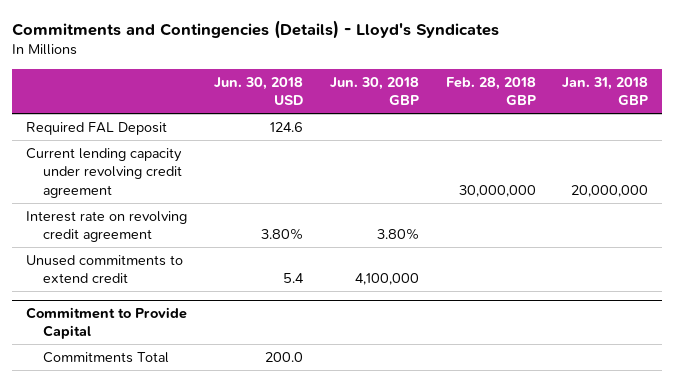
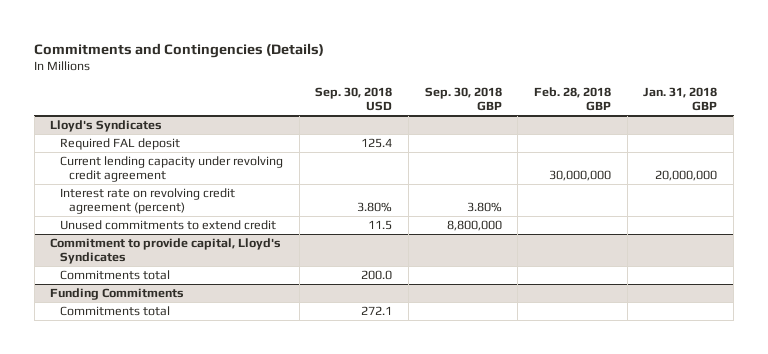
- Commitments and Contingencies (Details) - Lloyd's Syndicates
+ Commitments and Contingencies (Details)
- | Jun. 30, 2018 USD | Jun. 30, 2018 GBP | Feb. 28, 2018 GBP | Jan. 31, 2018 GBP
+ | Sep. 30, 2018 USD | Sep. 30, 2018 GBP | Feb. 28, 2018 GBP | Jan. 31, 2018 GBP
- Required FAL Deposit | 124.6 | | |
+ Lloyd's Syndicates
+ Required FAL deposit | 125.4 | | |
- Interest rate on revolving credit agreement | 3.80% | 3.80% | |
+ Interest rate on revolving credit agreement (percent) | 3.80% | 3.80% | |
- Commitment to Provide Capital
- Commitments Total | 200.0 | | |
+ Commitment to provide capital, Lloyd's Syndicates
+ Commitments total | 200.0 | | |
+ Funding Commitments
+ Commitments total | 272.1 | | |

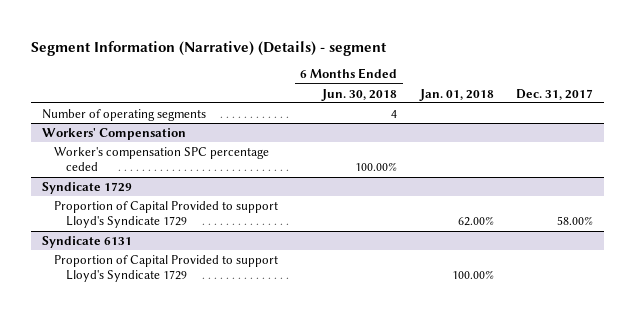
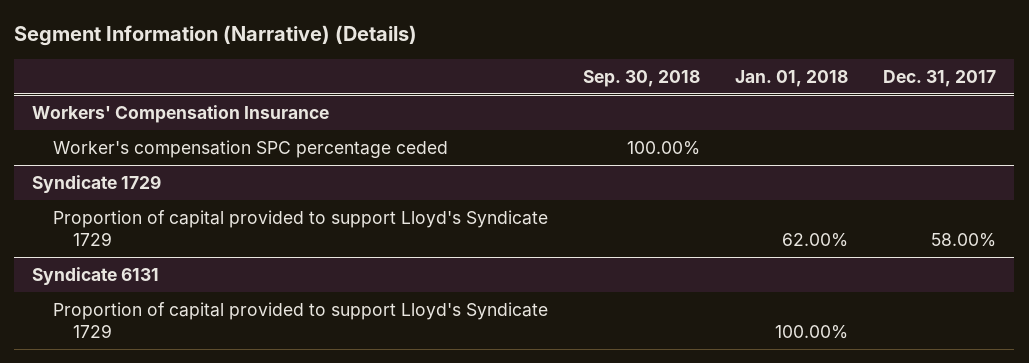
- Segment Information (Narrative) (Details) - segment
+ Segment Information (Narrative) (Details)
- | 6 Months Ended Jun. 30, 2018 | Jan. 01, 2018 | Dec. 31, 2017
+ | Sep. 30, 2018 | Jan. 01, 2018 | Dec. 31, 2017
- Number of operating segments | 4 | |
- Workers' Compensation
- Worker's compensation SPC percentage ceded | 100.00% | |
+ Workers' Compensation Insurance
+ Worker's compensation SPC percentage ceded | 100.00% | |
@ Syndicate 1729
- Proportion of Capital Provided to support Lloyd's Syndicate 1729 | | 62.00% | 58.00%
+ Proportion of capital provided to support Lloyd's Syndicate 1729 | | 62.00% | 58.00%
@ Syndicate 6131
- Proportion of Capital Provided to support Lloyd's Syndicate 1729 | | 100.00% |
+ Proportion of capital provided to support Lloyd's Syndicate 1729 | | 100.00% |

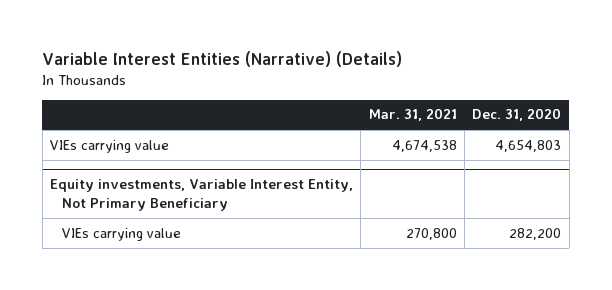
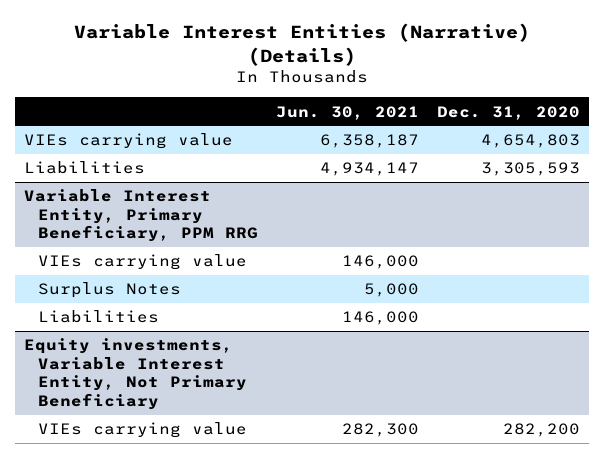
- | Mar. 31, 2021 | Dec. 31, 2020
+ | Jun. 30, 2021 | Dec. 31, 2020
+ Liabilities | 4,934,147 | 3,305,593
+ Variable Interest Entity, Primary Beneficiary, PPM RRG
+ VIEs carrying value | 146,000 |
+ Surplus Notes | 5,000 |
+ Liabilities | 146,000 |

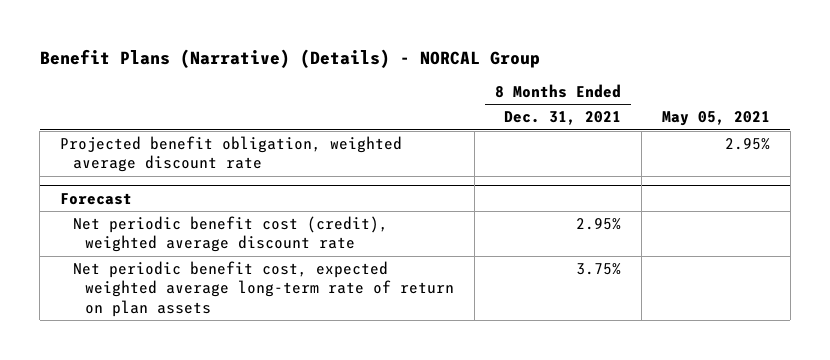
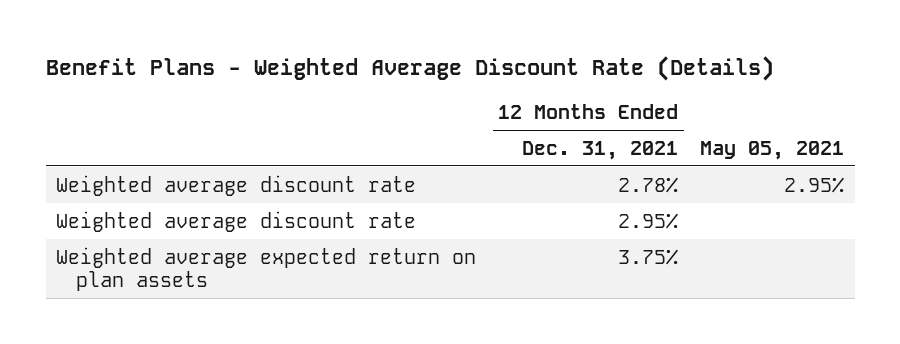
- Benefit Plans (Narrative) (Details) - NORCAL Group
+ Benefit Plans - Weighted Average Discount Rate (Details)
- | 8 Months Ended Dec. 31, 2021 | May 05, 2021
+ | 12 Months Ended Dec. 31, 2021 | May 05, 2021
- Projected benefit obligation, weighted average discount rate | | 2.95%
- Forecast
- Net periodic benefit cost (credit), weighted average discount rate | 2.95% |
- Net periodic benefit cost, expected weighted average long-term rate of return on plan assets | 3.75% |
+ Weighted average discount rate | 2.78% | 2.95%
+ Weighted average discount rate | 2.95% |
+ Weighted average expected return on plan assets | 3.75% |

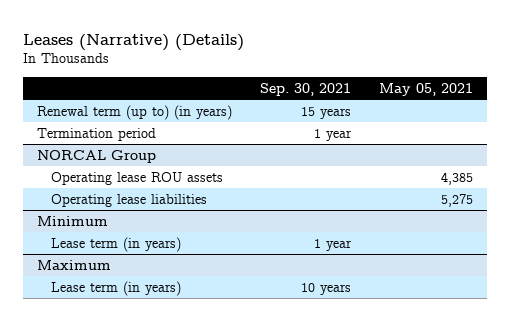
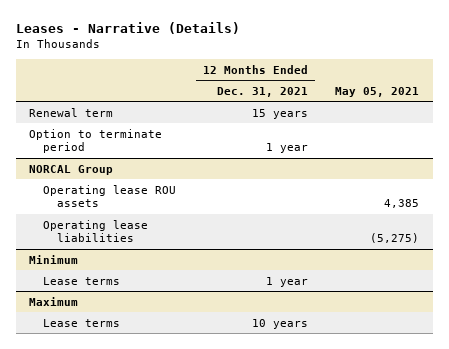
- Leases (Narrative) (Details)
+ Leases - Narrative (Details)
- | Sep. 30, 2021 | May 05, 2021
+ | 12 Months Ended Dec. 31, 2021 | May 05, 2021
- Renewal term (up to) (in years) | 15 years |
- Termination period | 1 year |
+ Renewal term | 15 years |
+ Option to terminate period | 1 year |
@ NORCAL Group
- Operating lease liabilities | | 5,275
+ Operating lease liabilities | | (5,275)
@ Minimum
- Lease term (in years) | 1 year |
+ Lease terms | 1 year |
@ Maximum
- Lease term (in years) | 10 years |
+ Lease terms | 10 years |

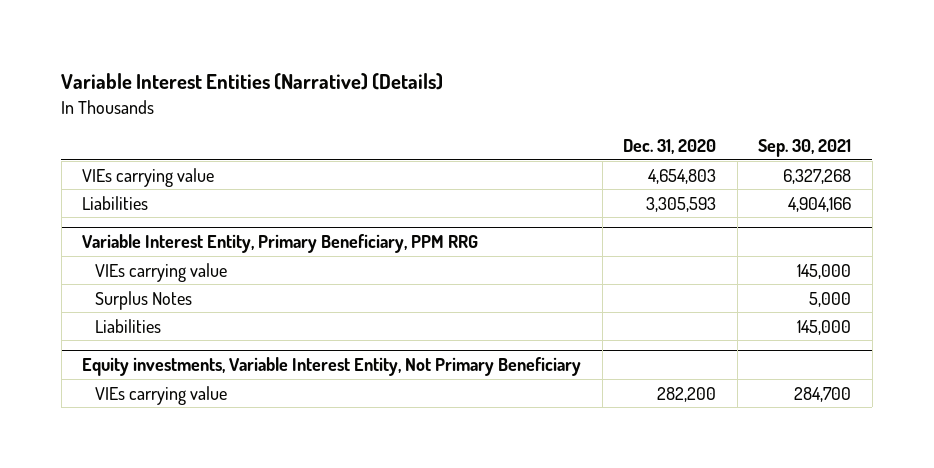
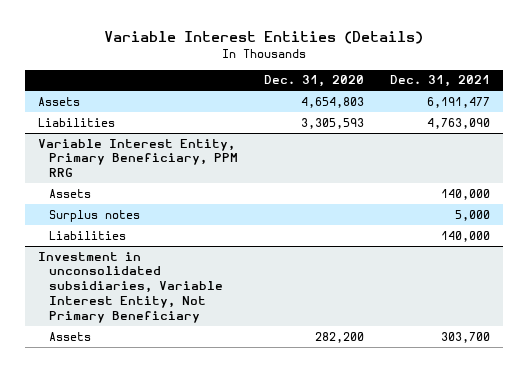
- Variable Interest Entities (Narrative) (Details)
+ Variable Interest Entities (Details)
- | Dec. 31, 2020 | Sep. 30, 2021
+ | Dec. 31, 2020 | Dec. 31, 2021
- VIEs carrying value | 4,654,803 | 6,327,268
+ Assets | 4,654,803 | 6,191,477
@ Variable Interest Entity, Primary Beneficiary, PPM RRG
- VIEs carrying value | | 145,000
- Surplus Notes | | 5,000
+ Assets | | 140,000
+ Surplus notes | | 5,000
- Equity investments, Variable Interest Entity, Not Primary Beneficiary
- VIEs carrying value | 282,200 | 284,700
+ Investment in unconsolidated subsidiaries, Variable Interest Entity, Not Primary Beneficiary
+ Assets | 282,200 | 303,700

